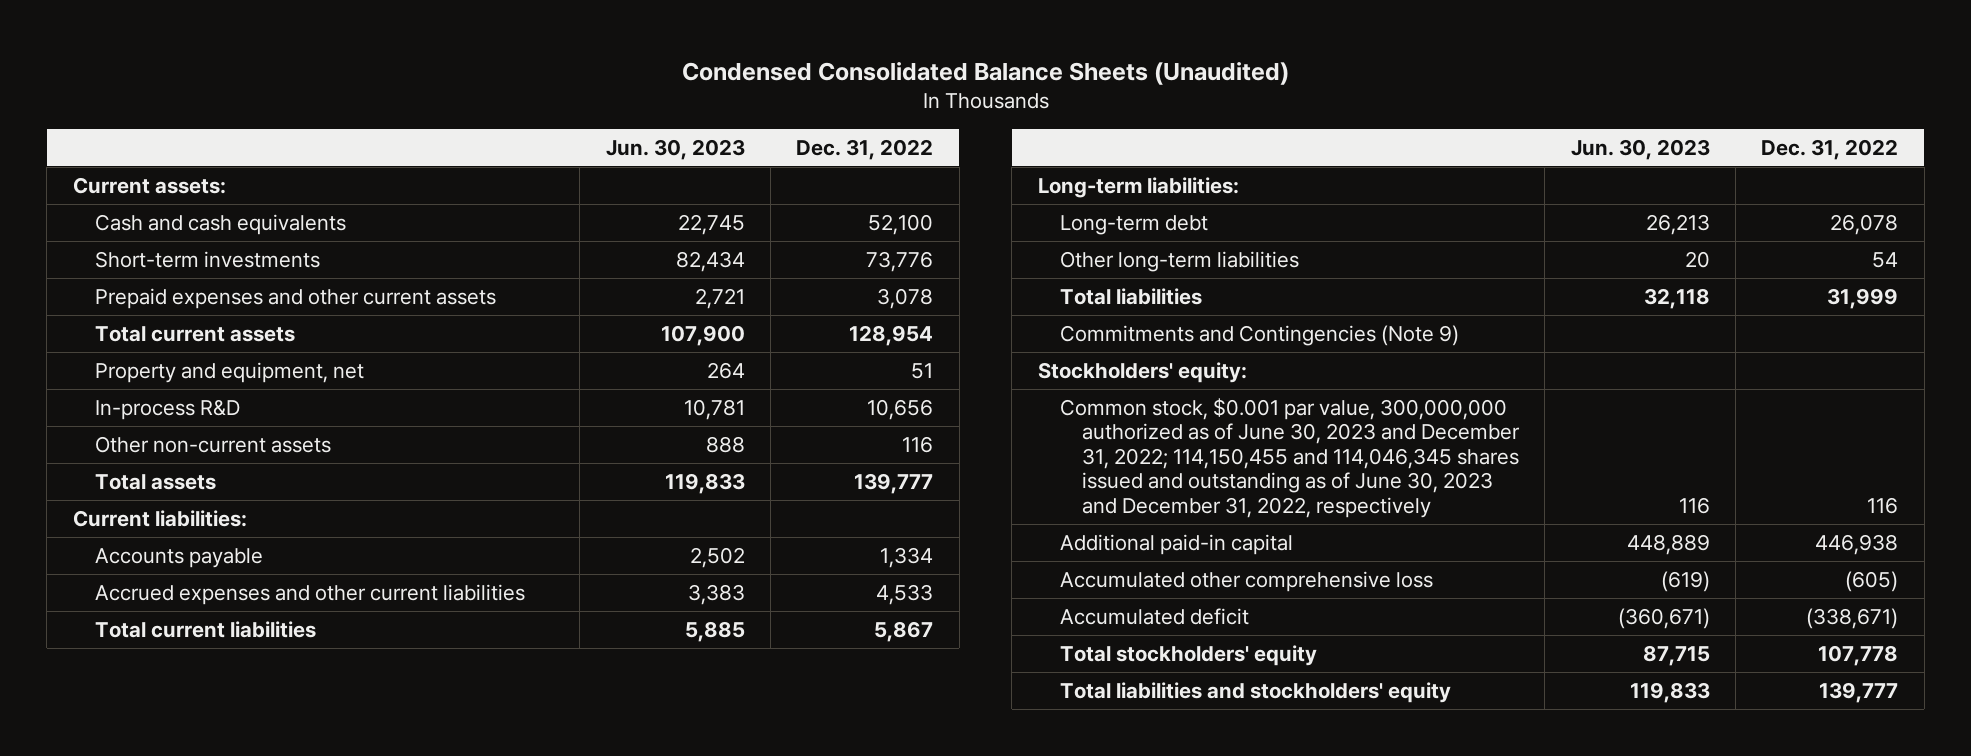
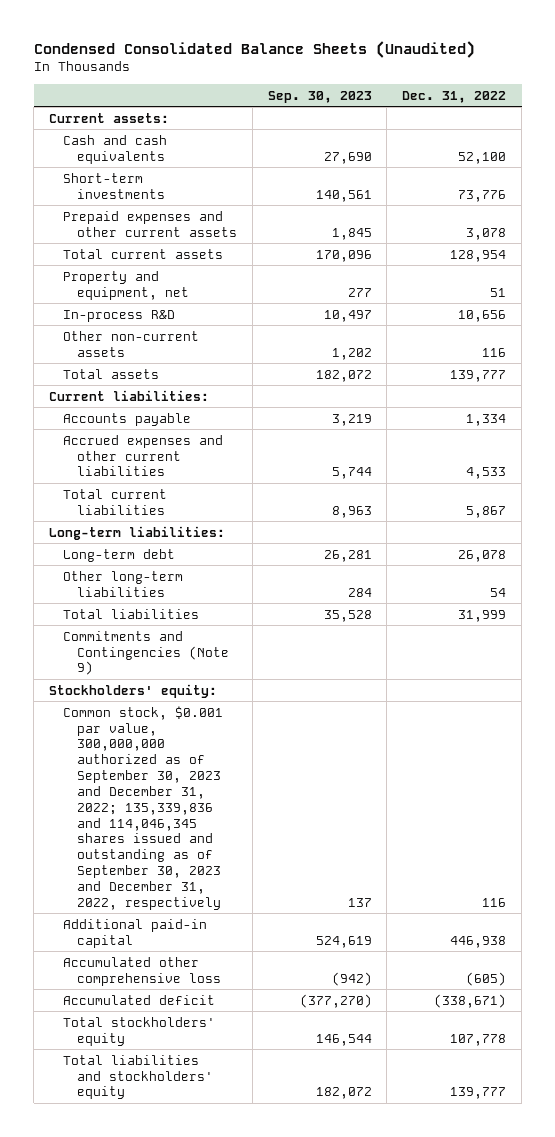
- | Jun. 30, 2023 | Dec. 31, 2022
+ | Sep. 30, 2023 | Dec. 31, 2022
- Common stock, $0.001 par value, 300,000,000 authorized as of June 30, 2023 and December 31, 2022; 114,150,455 and 114,046,345 shares issued and outstanding as of June 30, 2023 and December 31, 2022, respectively | 116 | 116
+ Common stock, $0.001 par value, 300,000,000 authorized as of September 30, 2023 and December 31, 2022; 135,339,836 and 114,046,345 shares issued and outstanding as of September 30, 2023 and December 31, 2022, respectively | 137 | 116

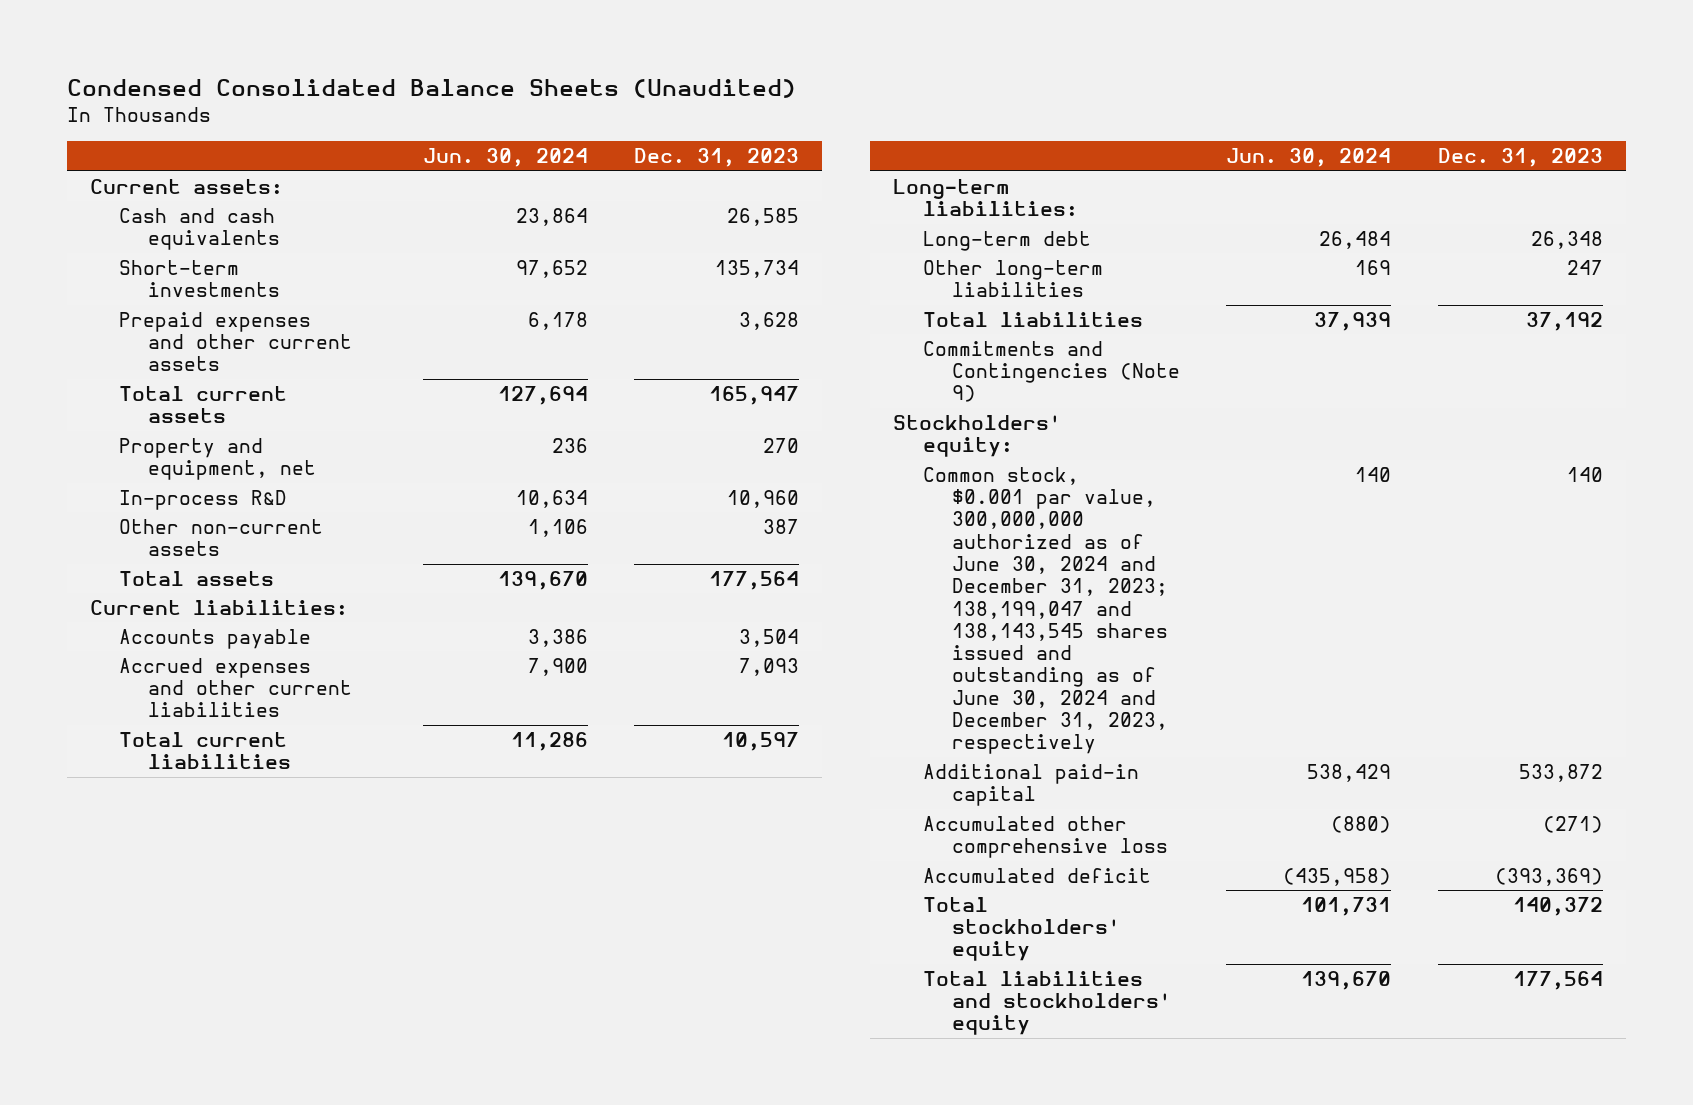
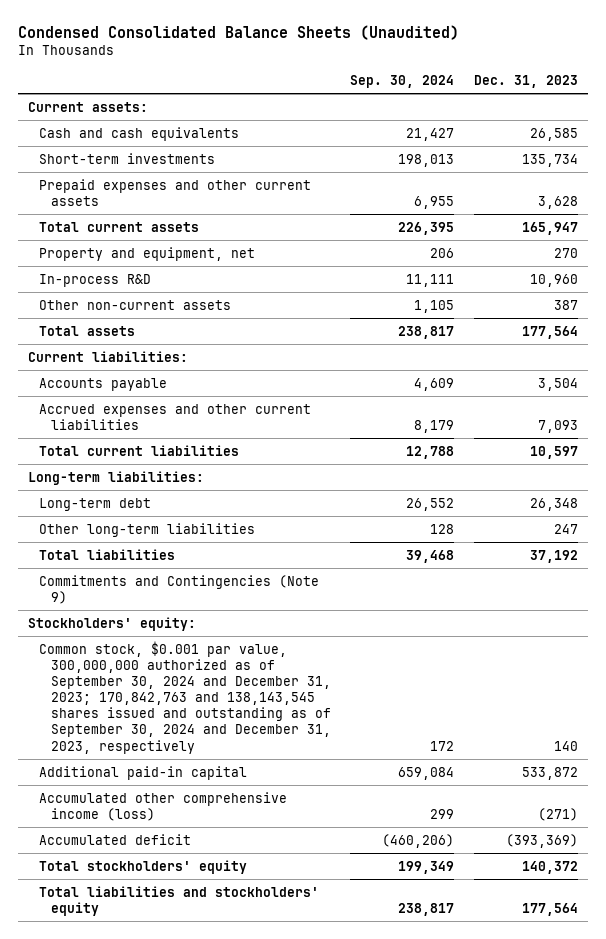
- | Jun. 30, 2024 | Dec. 31, 2023
+ | Sep. 30, 2024 | Dec. 31, 2023
- Common stock, $0.001 par value, 300,000,000 authorized as of June 30, 2024 and December 31, 2023; 138,199,047 and 138,143,545 shares issued and outstanding as of June 30, 2024 and December 31, 2023, respectively | 140 | 140
+ Common stock, $0.001 par value, 300,000,000 authorized as of September 30, 2024 and December 31, 2023; 170,842,763 and 138,143,545 shares issued and outstanding as of September 30, 2024 and December 31, 2023, respectively | 172 | 140
- Accumulated other comprehensive loss | (880) | (271)
+ Accumulated other comprehensive income (loss) | 299 | (271)

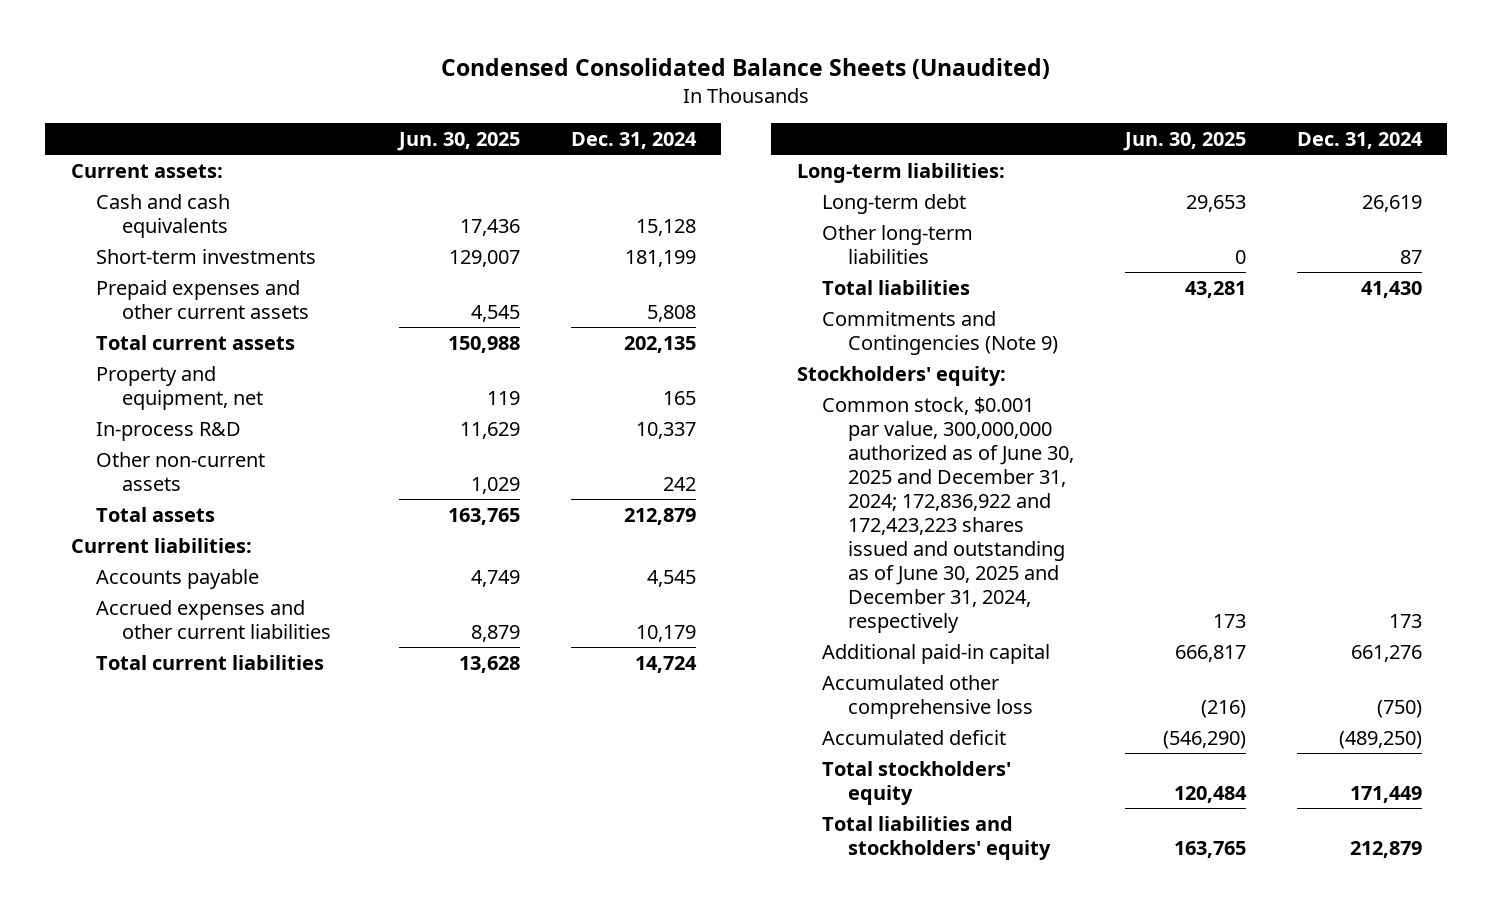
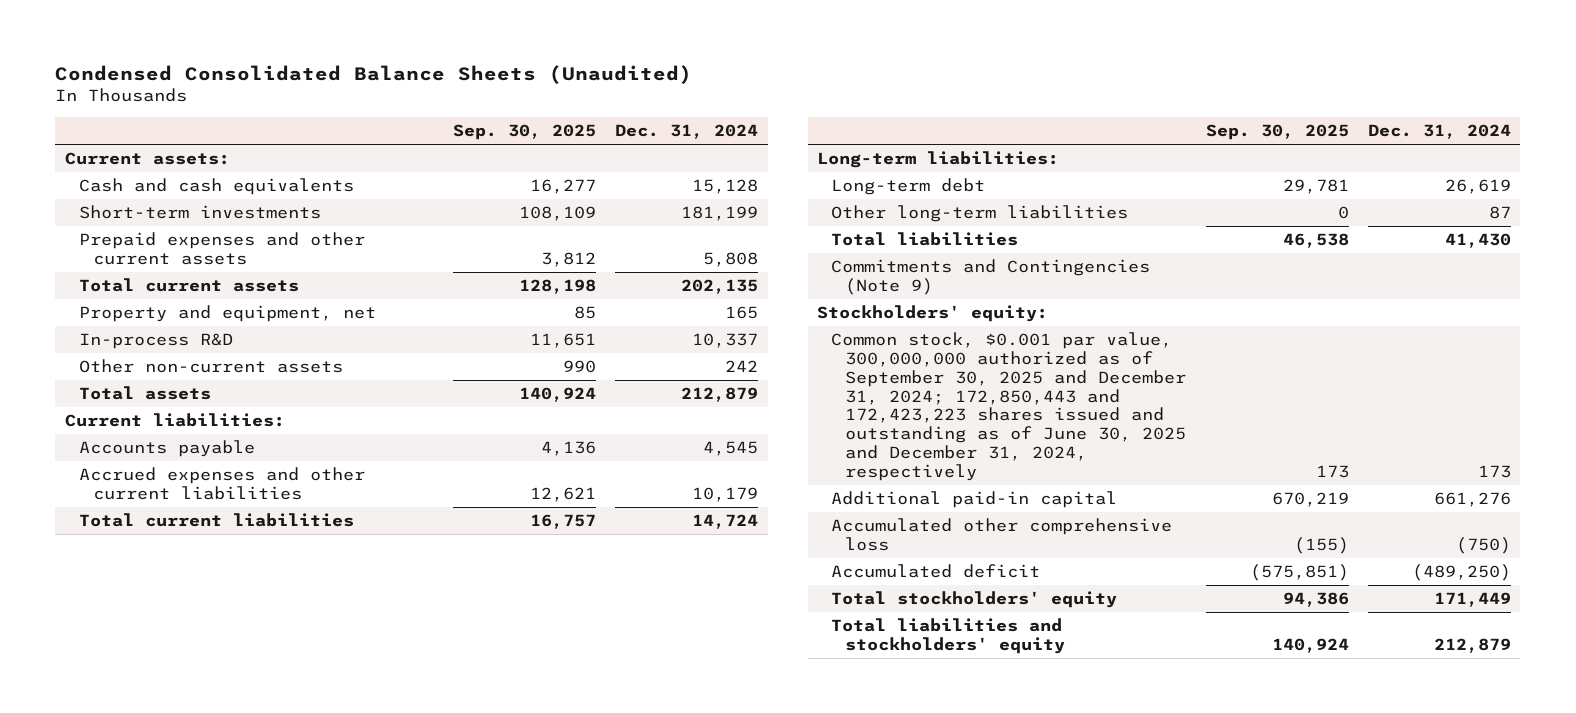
- | Jun. 30, 2025 | Dec. 31, 2024
+ | Sep. 30, 2025 | Dec. 31, 2024
- Common stock, $0.001 par value, 300,000,000 authorized as of June 30, 2025 and December 31, 2024; 172,836,922 and 172,423,223 shares issued and outstanding as of June 30, 2025 and December 31, 2024, respectively | 173 | 173
+ Common stock, $0.001 par value, 300,000,000 authorized as of September 30, 2025 and December 31, 2024; 172,850,443 and 172,423,223 shares issued and outstanding as of June 30, 2025 and December 31, 2024, respectively | 173 | 173

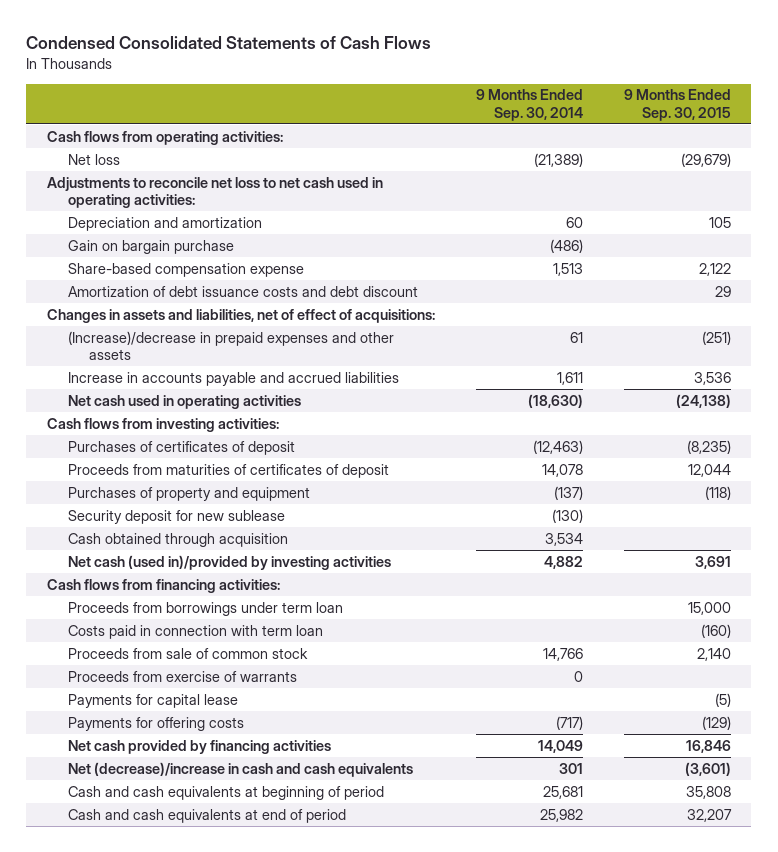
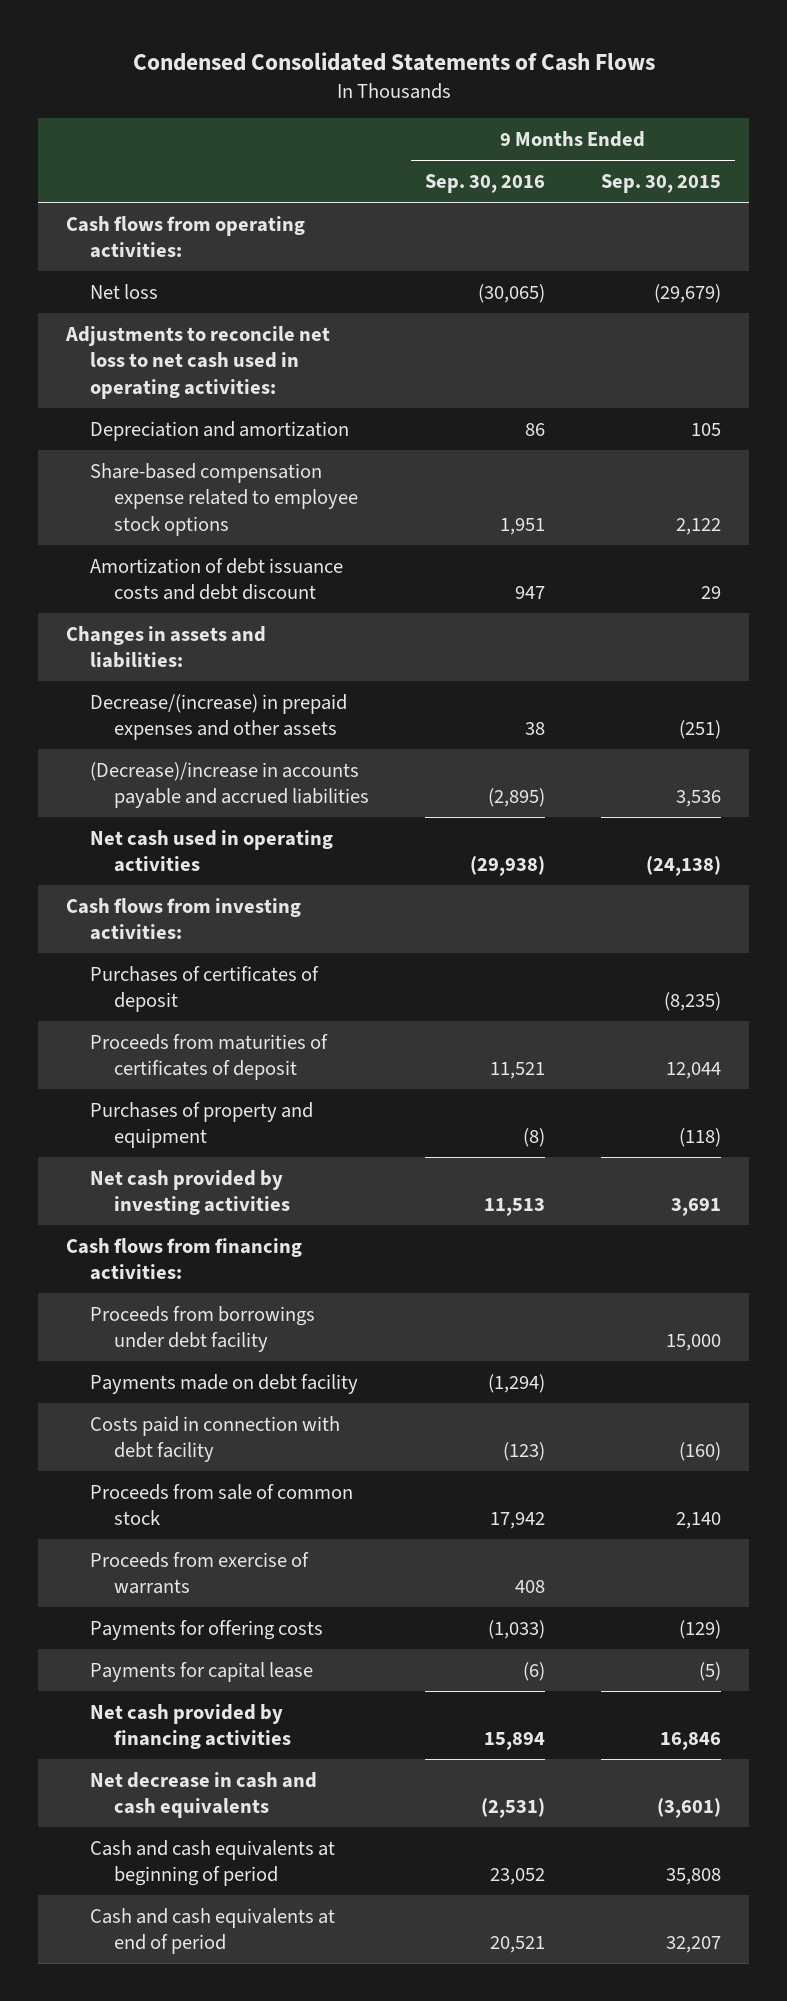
- | 9 Months Ended Sep. 30, 2014 | 9 Months Ended Sep. 30, 2015
+ | 9 Months Ended Sep. 30, 2016 | 9 Months Ended Sep. 30, 2015
- Gain on bargain purchase | (486) |
- Share-based compensation expense | 1,513 | 2,122
+ Share-based compensation expense related to employee stock options | 1,951 | 2,122
- Changes in assets and liabilities, net of effect of acquisitions:
- (Increase)/decrease in prepaid expenses and other assets | 61 | (251)
- Increase in accounts payable and accrued liabilities | 1,611 | 3,536
+ Changes in assets and liabilities:
+ Decrease/(increase) in prepaid expenses and other assets | 38 | (251)
+ (Decrease)/increase in accounts payable and accrued liabilities | (2,895) | 3,536
- Security deposit for new sublease | (130) |
- Cash obtained through acquisition | 3,534 |
- Net cash (used in)/provided by investing activities | 4,882 | 3,691
+ Net cash provided by investing activities | 11,513 | 3,691
- Proceeds from borrowings under term loan | | 15,000
- Costs paid in connection with term loan | | (160)
+ Proceeds from borrowings under debt facility | | 15,000
+ Payments made on debt facility | (1,294) |
+ Costs paid in connection with debt facility | (123) | (160)
moved down: Payments for capital lease | (6) | (5)
- Net (decrease)/increase in cash and cash equivalents | 301 | (3,601)
+ Net decrease in cash and cash equivalents | (2,531) | (3,601)

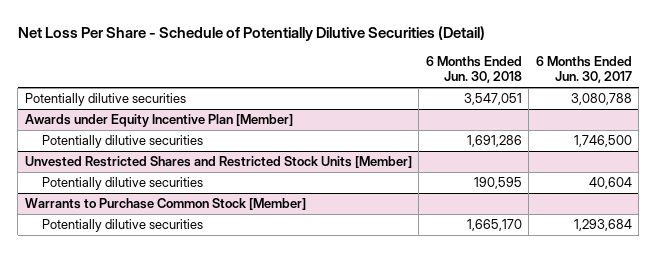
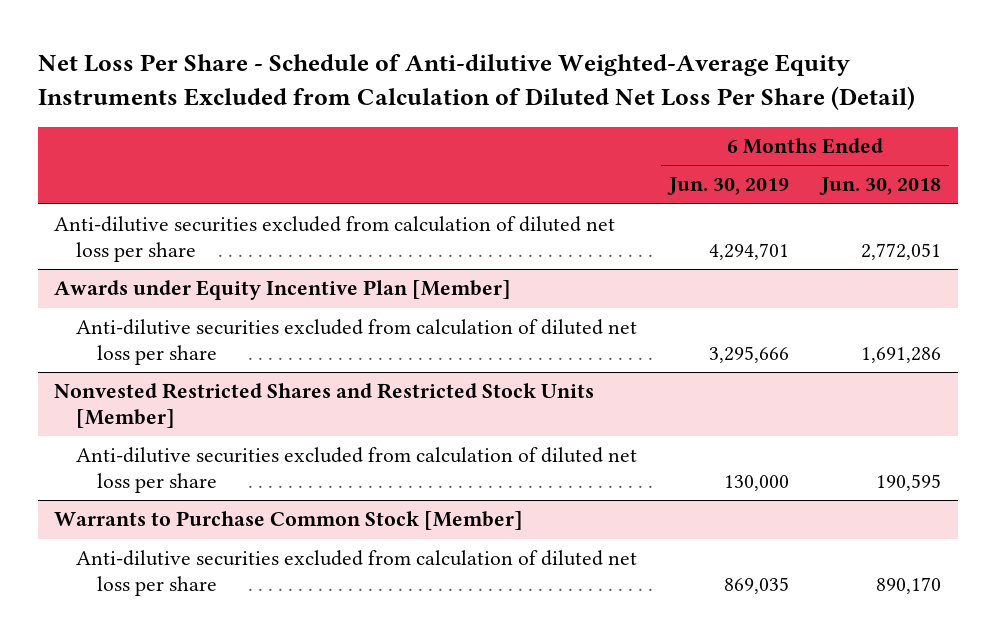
- Net Loss Per Share - Schedule of Potentially Dilutive Securities (Detail)
+ Net Loss Per Share - Schedule of Anti-dilutive Weighted-Average Equity Instruments Excluded from Calculation of Diluted Net Loss Per Share (Detail)
- | 6 Months Ended Jun. 30, 2018 | 6 Months Ended Jun. 30, 2017
+ | 6 Months Ended Jun. 30, 2019 | 6 Months Ended Jun. 30, 2018
- Potentially dilutive securities | 3,547,051 | 3,080,788
+ Anti-dilutive securities excluded from calculation of diluted net loss per share | 4,294,701 | 2,772,051
@ Awards under Equity Incentive Plan [Member]
- Potentially dilutive securities | 1,691,286 | 1,746,500
- Unvested Restricted Shares and Restricted Stock Units [Member]
- Potentially dilutive securities | 190,595 | 40,604
@ Awards under Equity Incentive Plan [Member]
+ Anti-dilutive securities excluded from calculation of diluted net loss per share | 3,295,666 | 1,691,286
+ Nonvested Restricted Shares and Restricted Stock Units [Member]
+ Anti-dilutive securities excluded from calculation of diluted net loss per share | 130,000 | 190,595
@ Warrants to Purchase Common Stock [Member]
- Potentially dilutive securities | 1,665,170 | 1,293,684
+ Anti-dilutive securities excluded from calculation of diluted net loss per share | 869,035 | 890,170

